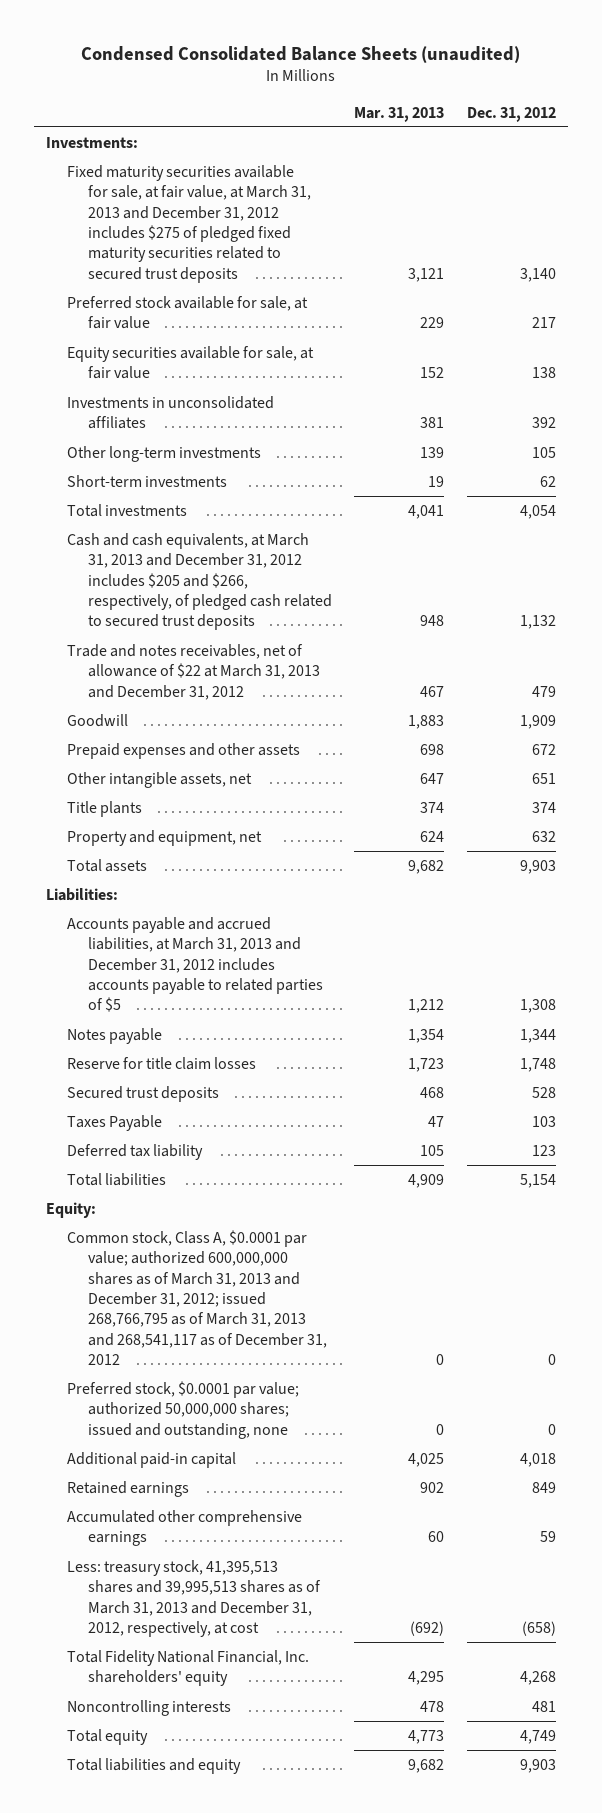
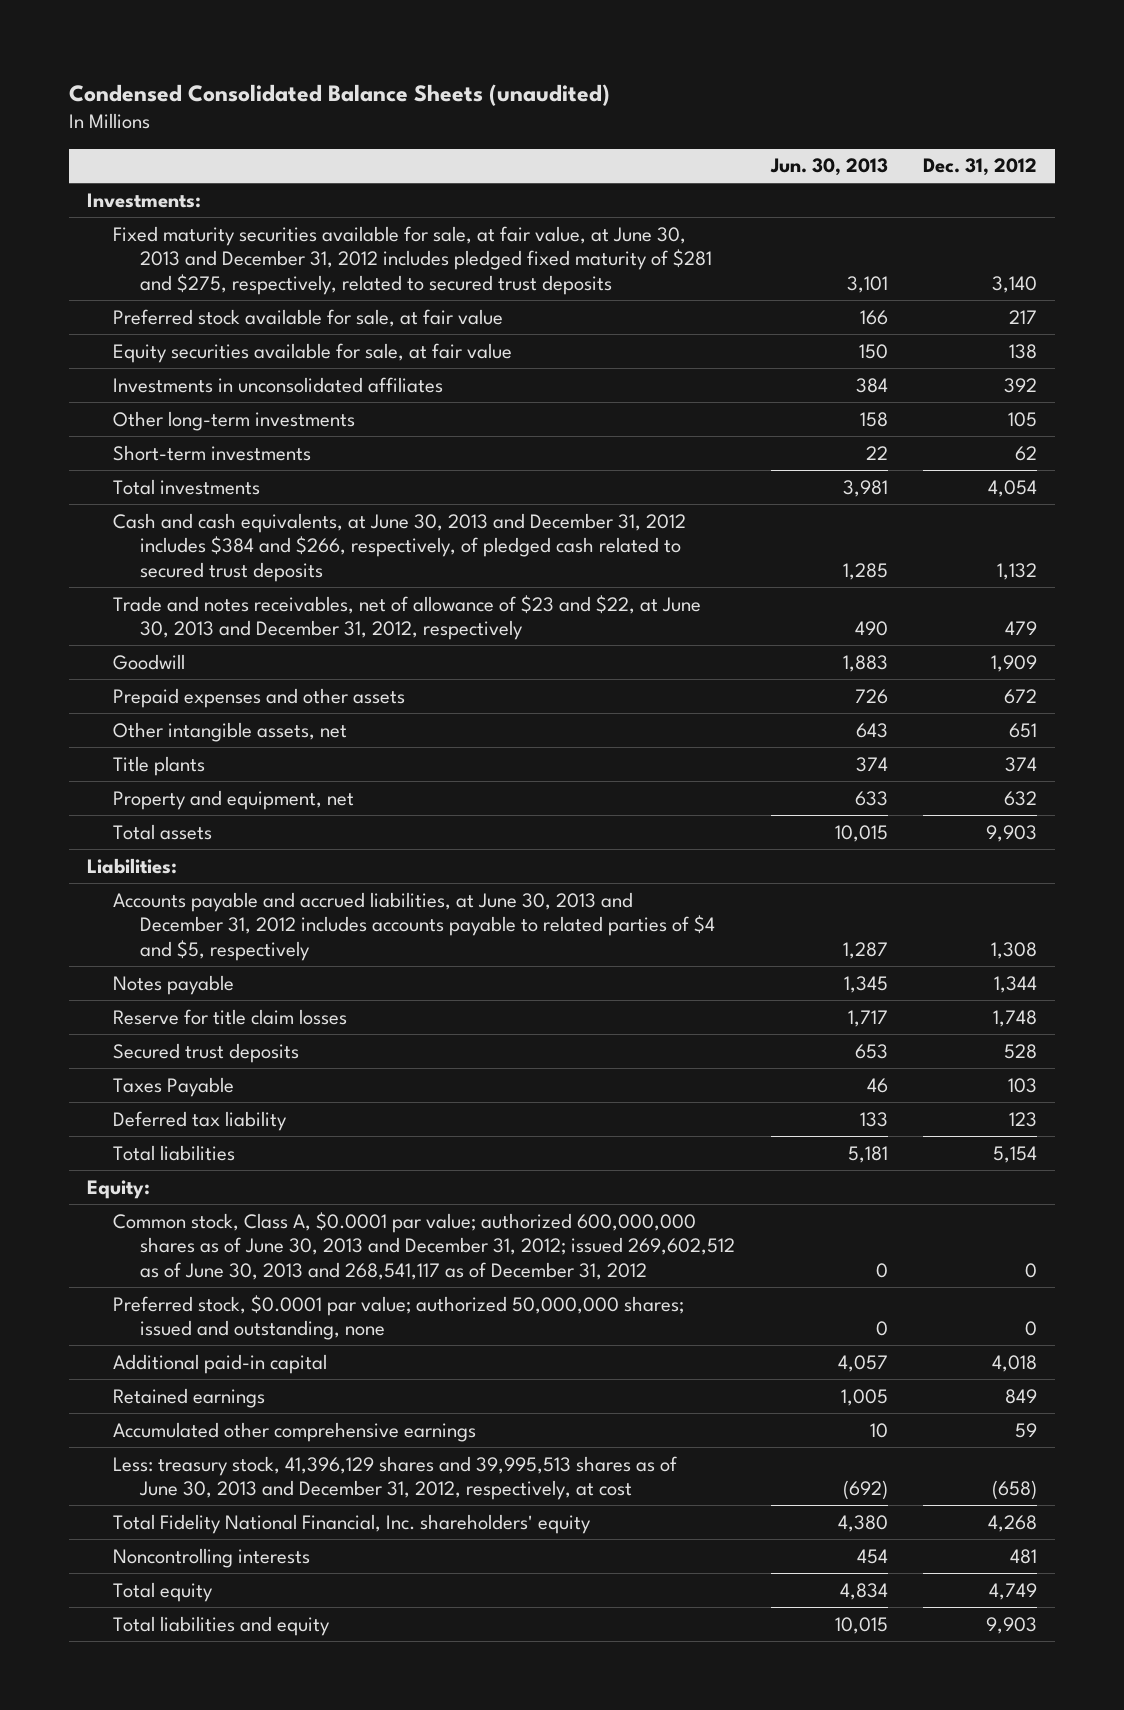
- | Mar. 31, 2013 | Dec. 31, 2012
+ | Jun. 30, 2013 | Dec. 31, 2012
- Fixed maturity securities available for sale, at fair value, at March 31, 2013 and December 31, 2012 includes $275 of pledged fixed maturity securities related to secured trust deposits | 3,121 | 3,140
+ Fixed maturity securities available for sale, at fair value, at June 30, 2013 and December 31, 2012 includes pledged fixed maturity of $281 and $275, respectively, related to secured trust deposits | 3,101 | 3,140
- Cash and cash equivalents, at March 31, 2013 and December 31, 2012 includes $205 and $266, respectively, of pledged cash related to secured trust deposits | 948 | 1,132
- Trade and notes receivables, net of allowance of $22 at March 31, 2013 and December 31, 2012 | 467 | 479
+ Cash and cash equivalents, at June 30, 2013 and December 31, 2012 includes $384 and $266, respectively, of pledged cash related to secured trust deposits | 1,285 | 1,132
+ Trade and notes receivables, net of allowance of $23 and $22, at June 30, 2013 and December 31, 2012, respectively | 490 | 479
- Accounts payable and accrued liabilities, at March 31, 2013 and December 31, 2012 includes accounts payable to related parties of $5 | 1,212 | 1,308
+ Accounts payable and accrued liabilities, at June 30, 2013 and December 31, 2012 includes accounts payable to related parties of $4 and $5, respectively | 1,287 | 1,308
- Common stock, Class A, $0.0001 par value; authorized 600,000,000 shares as of March 31, 2013 and December 31, 2012; issued 268,766,795 as of March 31, 2013 and 268,541,117 as of December 31, 2012 | 0 | 0
+ Common stock, Class A, $0.0001 par value; authorized 600,000,000 shares as of June 30, 2013 and December 31, 2012; issued 269,602,512 as of June 30, 2013 and 268,541,117 as of December 31, 2012 | 0 | 0
- Less: treasury stock, 41,395,513 shares and 39,995,513 shares as of March 31, 2013 and December 31, 2012, respectively, at cost | (692) | (658)
+ Less: treasury stock, 41,396,129 shares and 39,995,513 shares as of June 30, 2013 and December 31, 2012, respectively, at cost | (692) | (658)

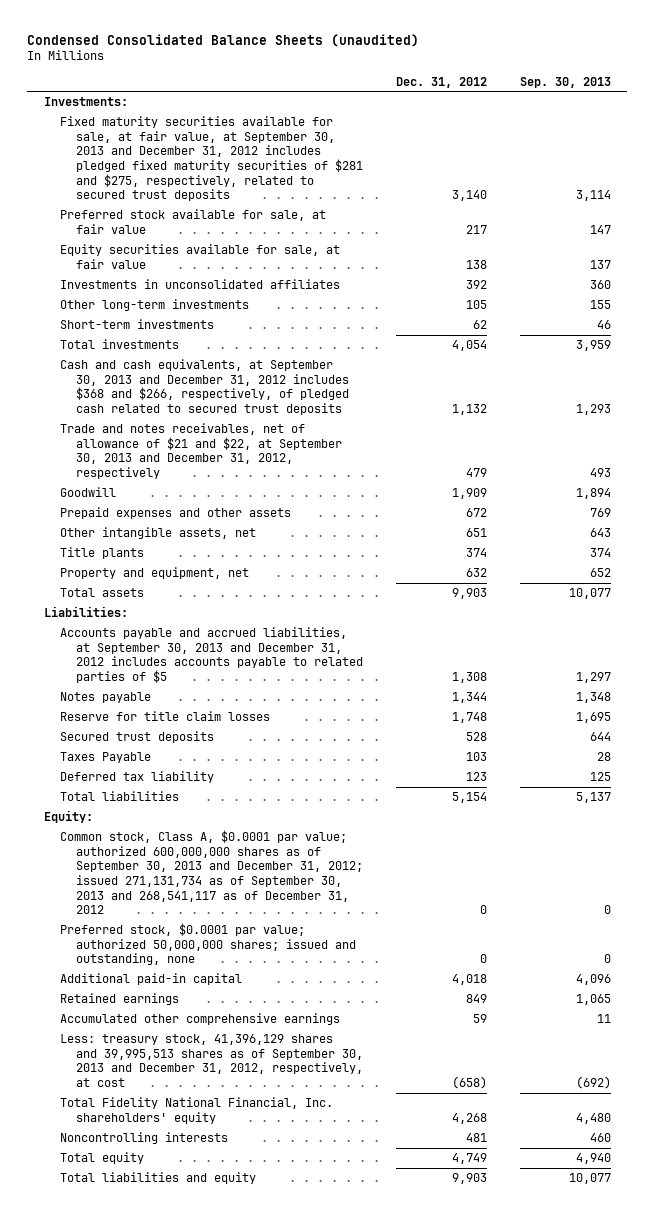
- | Jun. 30, 2013 | Dec. 31, 2012
+ | Dec. 31, 2012 | Sep. 30, 2013
- Fixed maturity securities available for sale, at fair value, at June 30, 2013 and December 31, 2012 includes pledged fixed maturity of $281 and $275, respectively, related to secured trust deposits | 3,101 | 3,140
+ Fixed maturity securities available for sale, at fair value, at September 30, 2013 and December 31, 2012 includes pledged fixed maturity securities of $281 and $275, respectively, related to secured trust deposits | 3,140 | 3,114
- Cash and cash equivalents, at June 30, 2013 and December 31, 2012 includes $384 and $266, respectively, of pledged cash related to secured trust deposits | 1,285 | 1,132
- Trade and notes receivables, net of allowance of $23 and $22, at June 30, 2013 and December 31, 2012, respectively | 490 | 479
+ Cash and cash equivalents, at September 30, 2013 and December 31, 2012 includes $368 and $266, respectively, of pledged cash related to secured trust deposits | 1,132 | 1,293
+ Trade and notes receivables, net of allowance of $21 and $22, at September 30, 2013 and December 31, 2012, respectively | 479 | 493
- Accounts payable and accrued liabilities, at June 30, 2013 and December 31, 2012 includes accounts payable to related parties of $4 and $5, respectively | 1,287 | 1,308
+ Accounts payable and accrued liabilities, at September 30, 2013 and December 31, 2012 includes accounts payable to related parties of $5 | 1,308 | 1,297
- Common stock, Class A, $0.0001 par value; authorized 600,000,000 shares as of June 30, 2013 and December 31, 2012; issued 269,602,512 as of June 30, 2013 and 268,541,117 as of December 31, 2012 | 0 | 0
+ Common stock, Class A, $0.0001 par value; authorized 600,000,000 shares as of September 30, 2013 and December 31, 2012; issued 271,131,734 as of September 30, 2013 and 268,541,117 as of December 31, 2012 | 0 | 0
- Less: treasury stock, 41,396,129 shares and 39,995,513 shares as of June 30, 2013 and December 31, 2012, respectively, at cost | (692) | (658)
+ Less: treasury stock, 41,396,129 shares and 39,995,513 shares as of September 30, 2013 and December 31, 2012, respectively, at cost | (658) | (692)

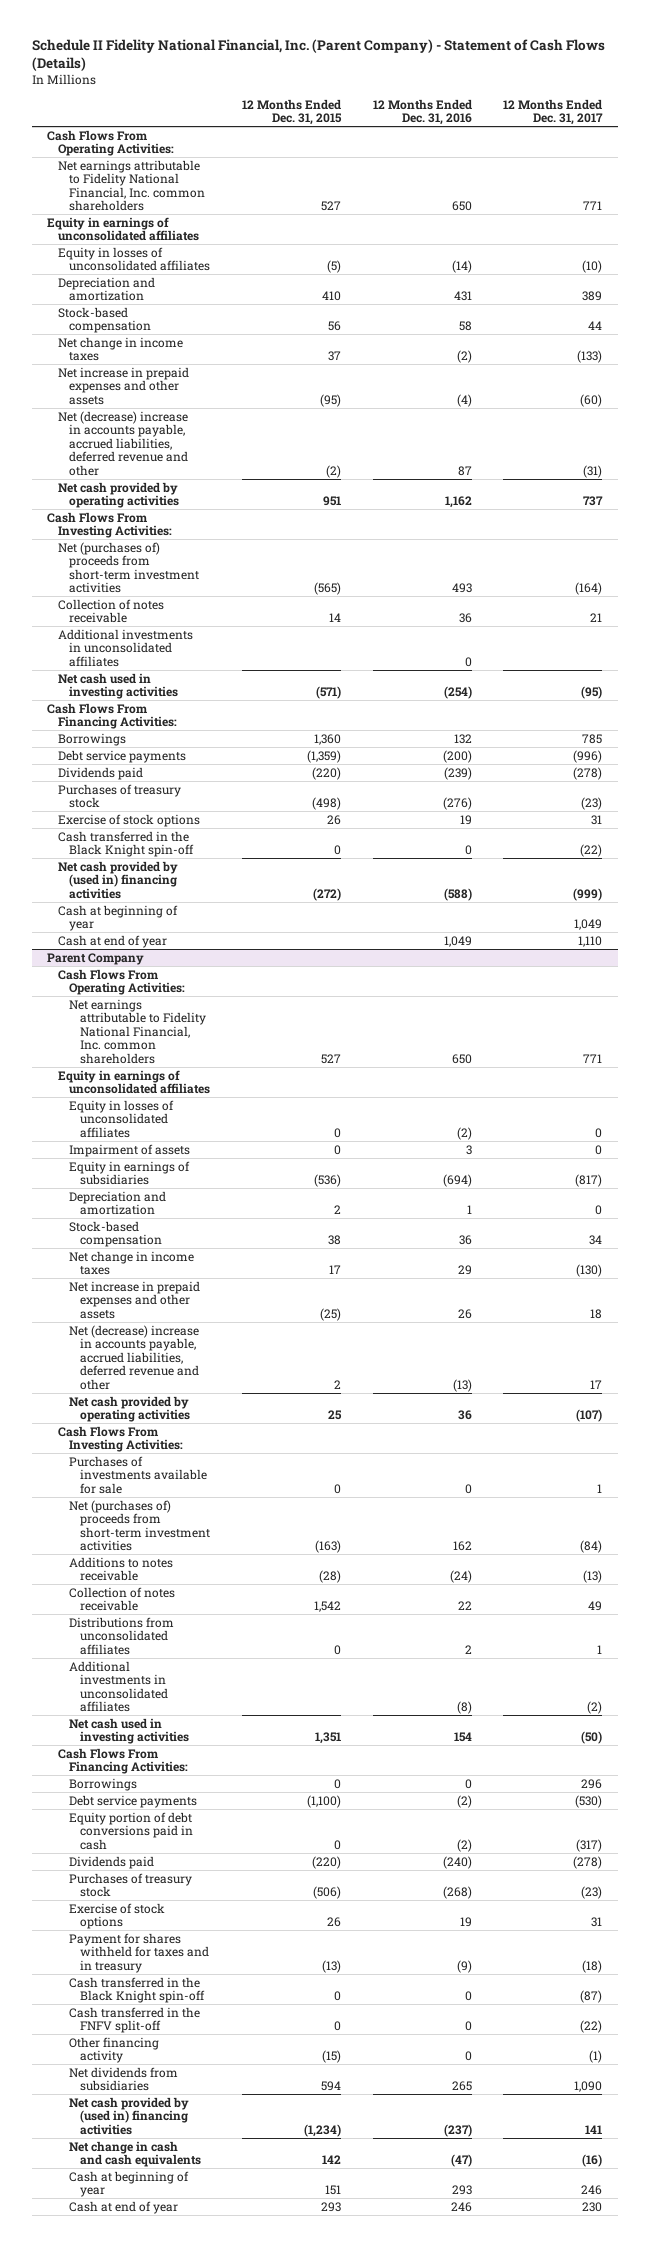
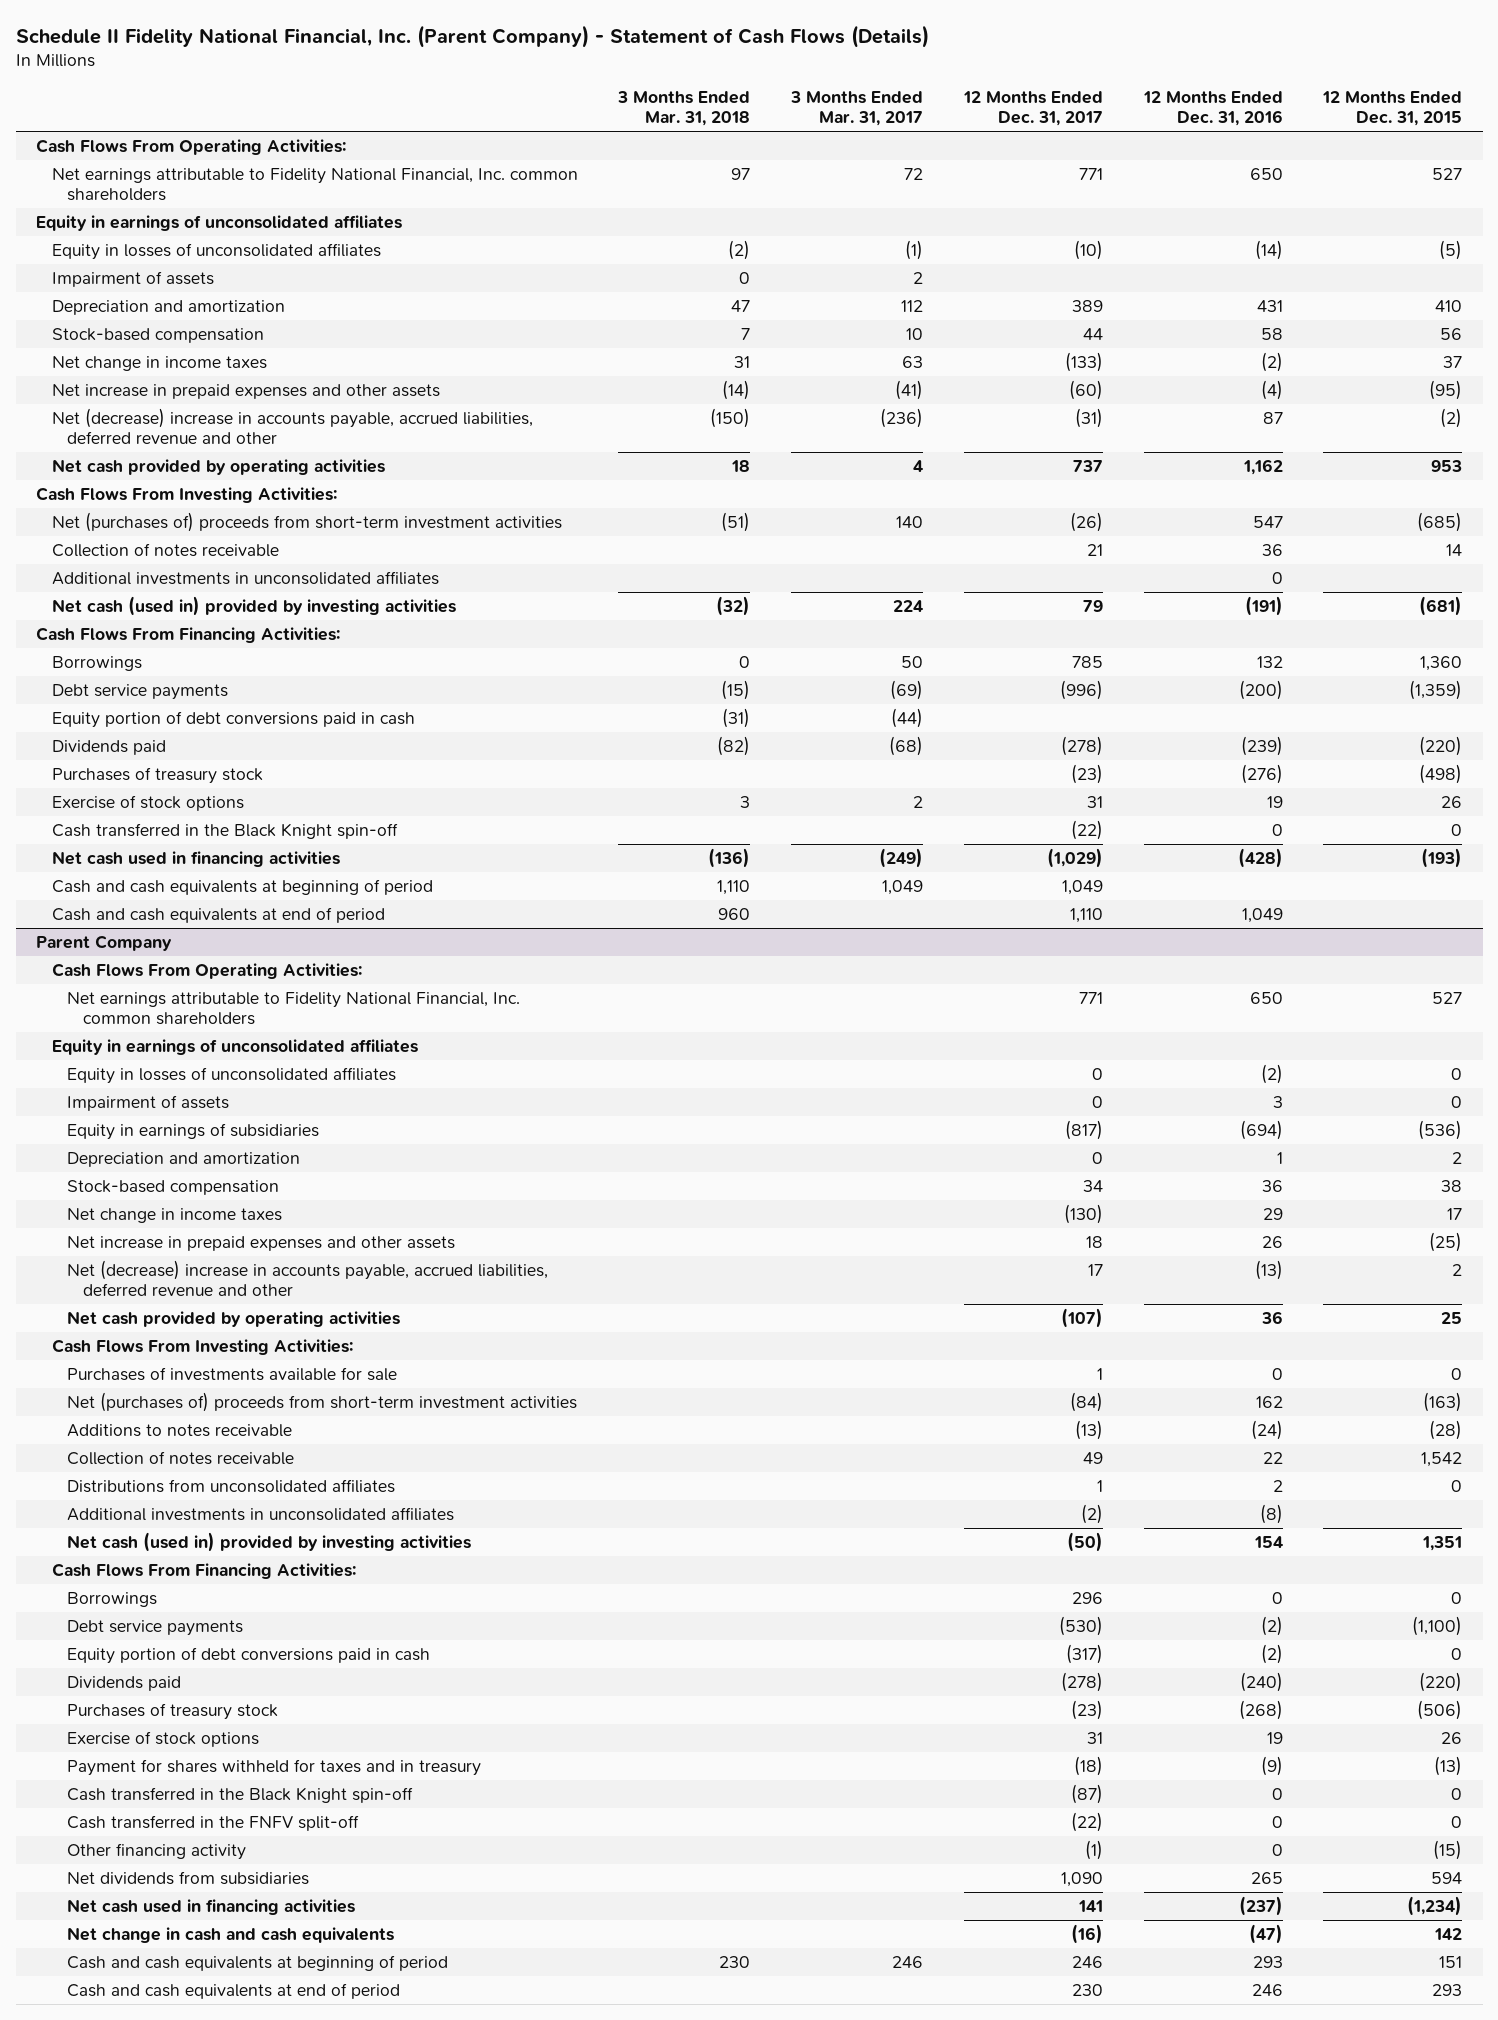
- | 12 Months Ended Dec. 31, 2015 | 12 Months Ended Dec. 31, 2016 | 12 Months Ended Dec. 31, 2017
+ | 3 Months Ended Mar. 31, 2018 | 3 Months Ended Mar. 31, 2017 | 12 Months Ended Dec. 31, 2017 | 12 Months Ended Dec. 31, 2016 | 12 Months Ended Dec. 31, 2015
+ Impairment of assets | 0 | 2 | | |
- Net cash provided by operating activities | 951 | 1,162 | 737
+ Net cash provided by operating activities | 18 | 4 | 737 | 1,162 | 953
- Net (purchases of) proceeds from short-term investment activities | (565) | 493 | (164)
+ Net (purchases of) proceeds from short-term investment activities | (51) | 140 | (26) | 547 | (685)
- Net cash used in investing activities | (571) | (254) | (95)
+ Net cash (used in) provided by investing activities | (32) | 224 | 79 | (191) | (681)
+ Equity portion of debt conversions paid in cash | (31) | (44) | | |
- Net cash provided by (used in) financing activities | (272) | (588) | (999)
- Cash at beginning of year | | | 1,049
- Cash at end of year | | 1,049 | 1,110
+ Net cash used in financing activities | (136) | (249) | (1,029) | (428) | (193)
+ Cash and cash equivalents at beginning of period | 1,110 | 1,049 | 1,049 | |
+ Cash and cash equivalents at end of period | 960 | | 1,110 | 1,049 |
@ Parent Company
- Net cash used in investing activities | 1,351 | 154 | (50)
+ Net cash (used in) provided by investing activities | | | (50) | 154 | 1,351
- Net cash provided by (used in) financing activities | (1,234) | (237) | 141
+ Net cash used in financing activities | | | 141 | (237) | (1,234)
- Cash at beginning of year | 151 | 293 | 246
- Cash at end of year | 293 | 246 | 230
+ Cash and cash equivalents at beginning of period | 230 | 246 | 246 | 293 | 151
+ Cash and cash equivalents at end of period | | | 230 | 246 | 293

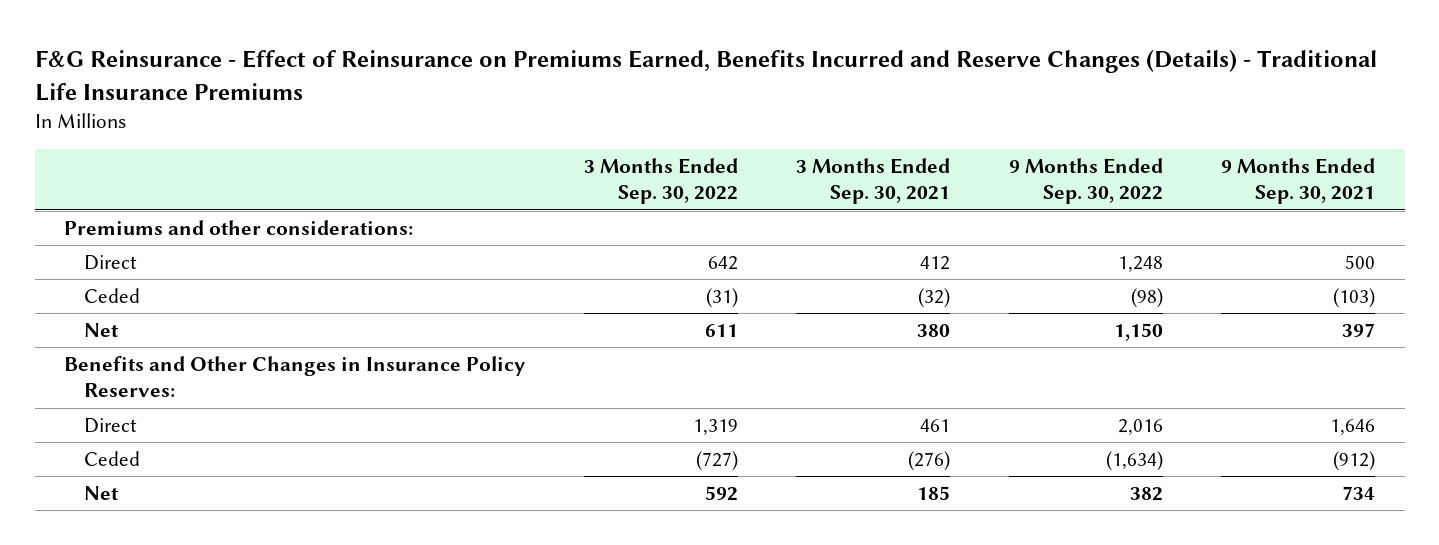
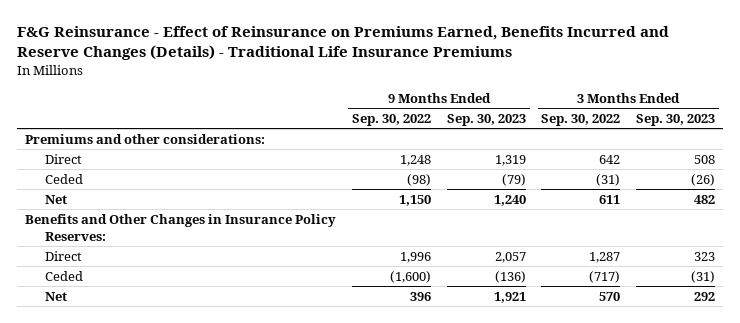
- | 3 Months Ended Sep. 30, 2022 | 3 Months Ended Sep. 30, 2021 | 9 Months Ended Sep. 30, 2022 | 9 Months Ended Sep. 30, 2021
+ | 9 Months Ended Sep. 30, 2022 | 9 Months Ended Sep. 30, 2023 | 3 Months Ended Sep. 30, 2022 | 3 Months Ended Sep. 30, 2023
- Direct | 1,319 | 461 | 2,016 | 1,646
- Ceded | (727) | (276) | (1,634) | (912)
- Net | 592 | 185 | 382 | 734
+ Direct | 1,996 | 2,057 | 1,287 | 323
+ Ceded | (1,600) | (136) | (717) | (31)
+ Net | 396 | 1,921 | 570 | 292

